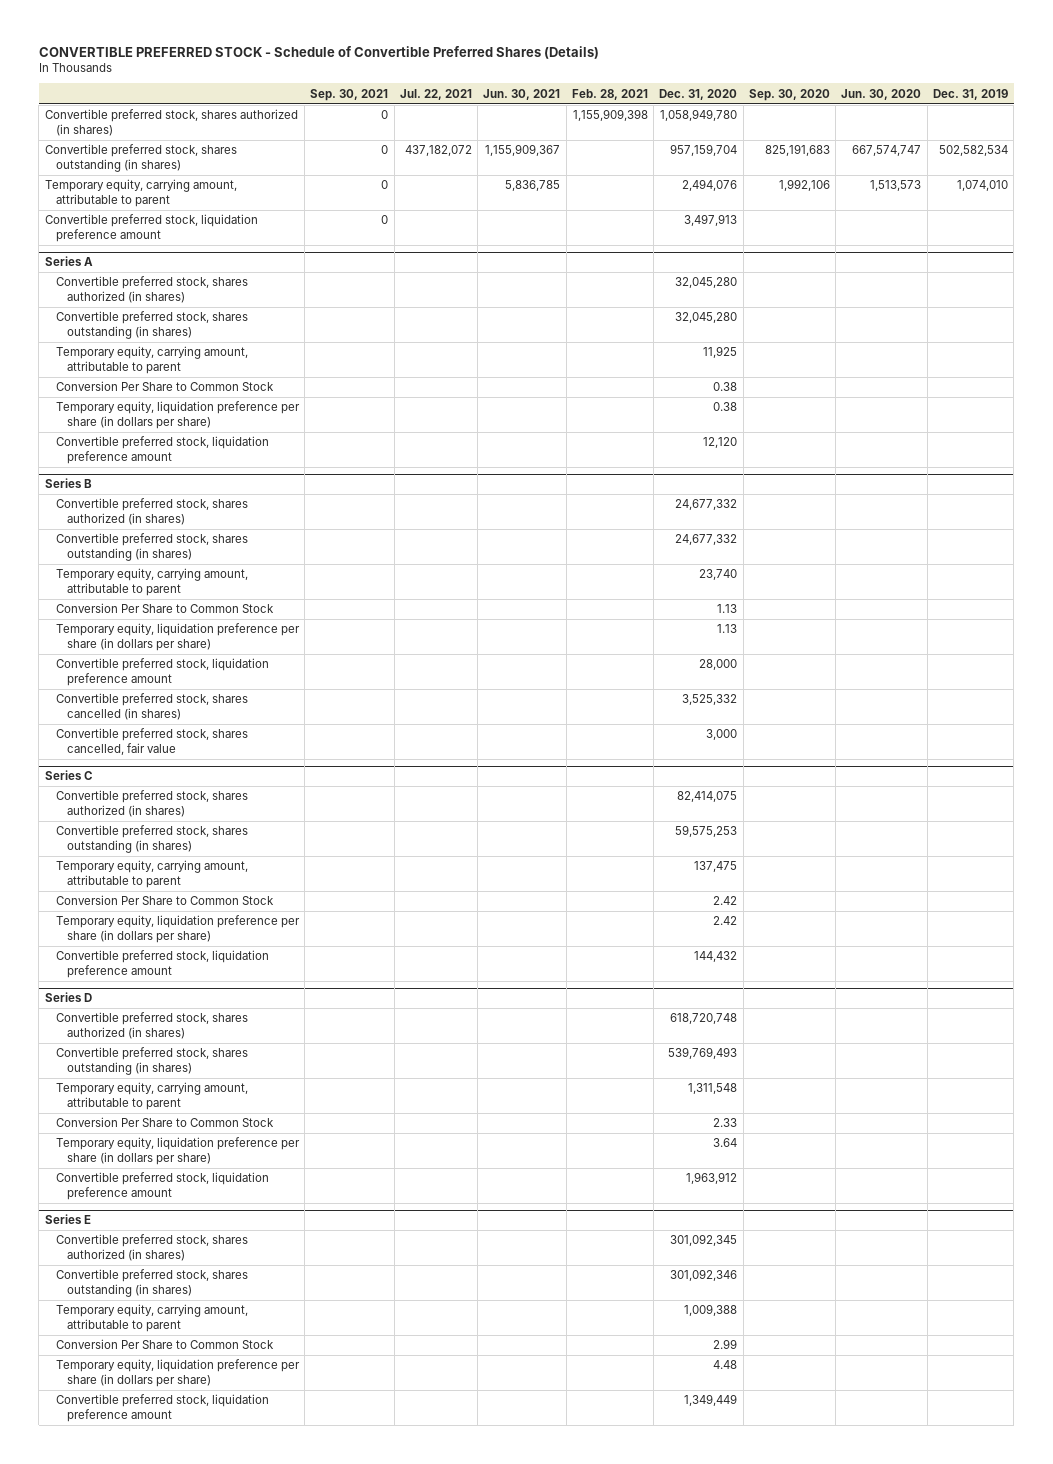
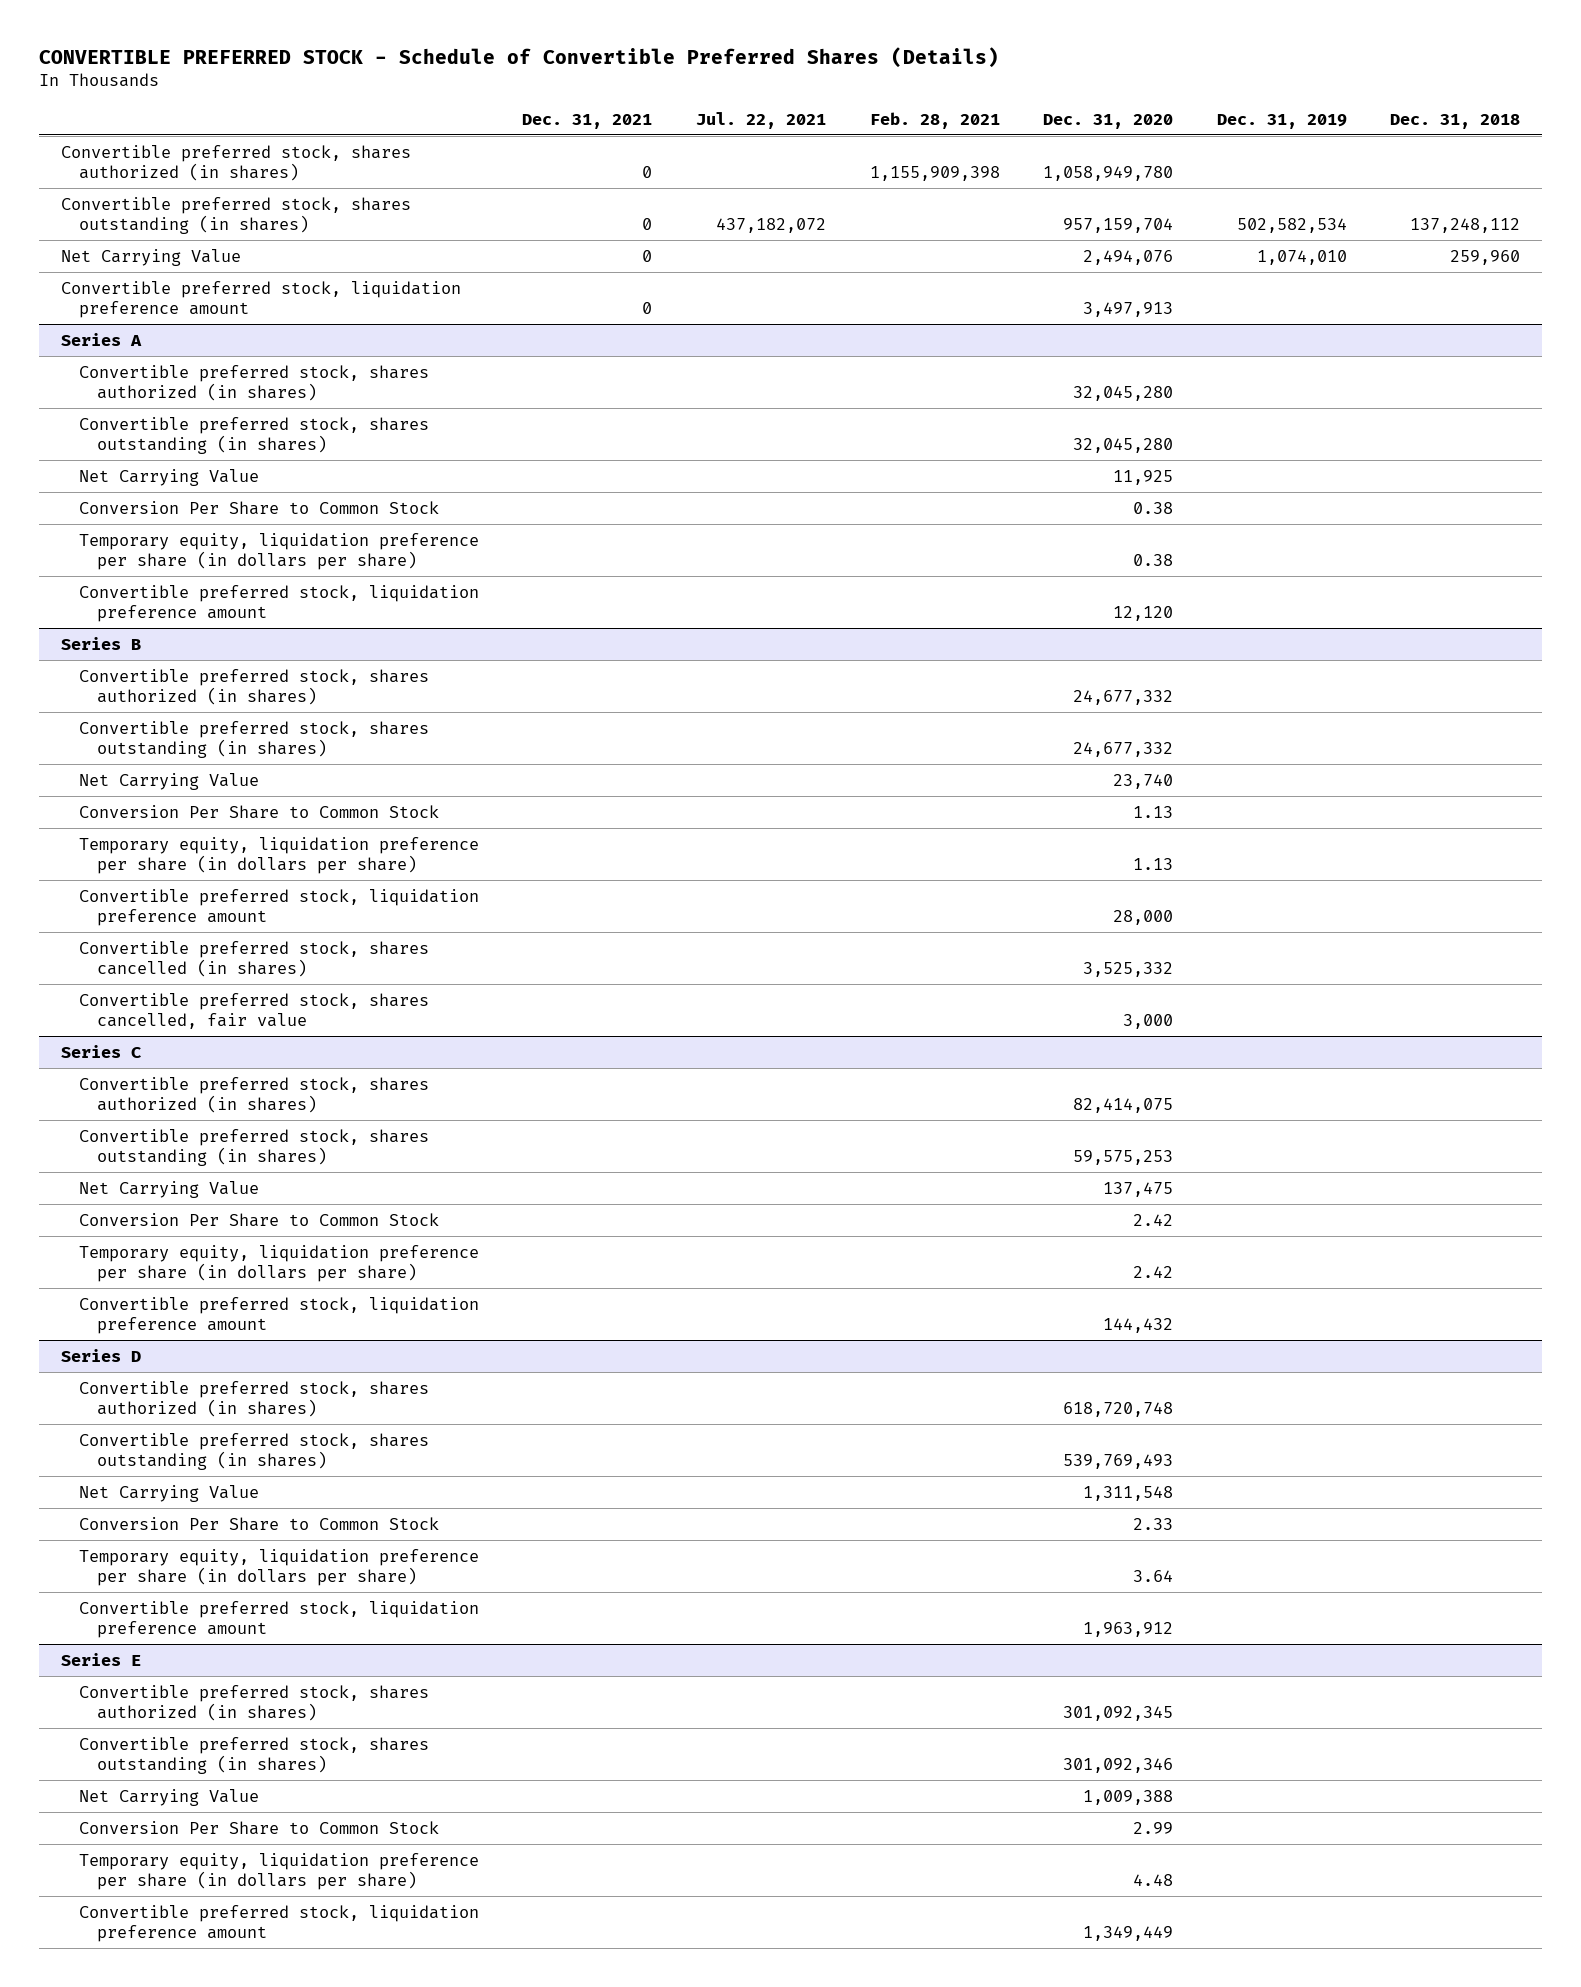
- | Sep. 30, 2021 | Jul. 22, 2021 | Jun. 30, 2021 | Feb. 28, 2021 | Dec. 31, 2020 | Sep. 30, 2020 | Jun. 30, 2020 | Dec. 31, 2019
+ | Dec. 31, 2021 | Jul. 22, 2021 | Feb. 28, 2021 | Dec. 31, 2020 | Dec. 31, 2019 | Dec. 31, 2018
- Temporary equity, carrying amount, attributable to parent | 0 | | 5,836,785 | | 2,494,076 | 1,992,106 | 1,513,573 | 1,074,010
+ Net Carrying Value | 0 | | | 2,494,076 | 1,074,010 | 259,960
@ Series A
- Temporary equity, carrying amount, attributable to parent | | | | | 11,925 | | |
+ Net Carrying Value | | | | 11,925 | |
@ Series B
- Temporary equity, carrying amount, attributable to parent | | | | | 23,740 | | |
+ Net Carrying Value | | | | 23,740 | |
@ Series C
- Temporary equity, carrying amount, attributable to parent | | | | | 137,475 | | |
+ Net Carrying Value | | | | 137,475 | |
@ Series D
- Temporary equity, carrying amount, attributable to parent | | | | | 1,311,548 | | |
+ Net Carrying Value | | | | 1,311,548 | |
@ Series E
- Temporary equity, carrying amount, attributable to parent | | | | | 1,009,388 | | |
+ Net Carrying Value | | | | 1,009,388 | |

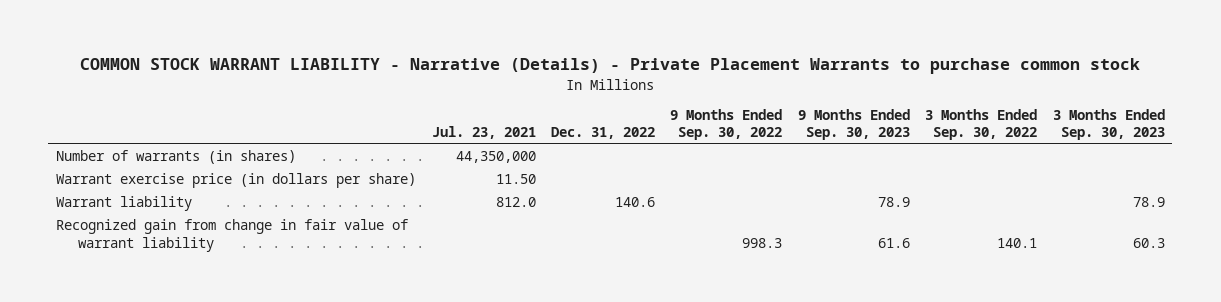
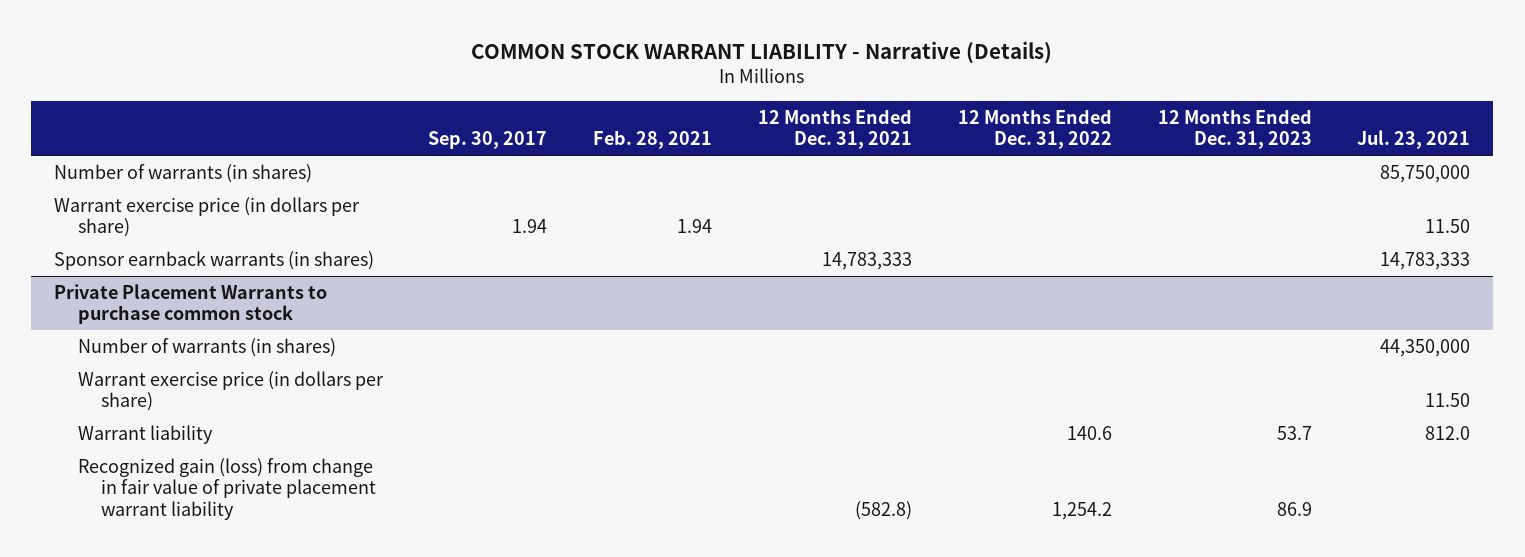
- COMMON STOCK WARRANT LIABILITY - Narrative (Details) - Private Placement Warrants to purchase common stock
+ COMMON STOCK WARRANT LIABILITY - Narrative (Details)
- | Jul. 23, 2021 | Dec. 31, 2022 | 9 Months Ended Sep. 30, 2022 | 9 Months Ended Sep. 30, 2023 | 3 Months Ended Sep. 30, 2022 | 3 Months Ended Sep. 30, 2023
+ | Sep. 30, 2017 | Feb. 28, 2021 | 12 Months Ended Dec. 31, 2021 | 12 Months Ended Dec. 31, 2022 | 12 Months Ended Dec. 31, 2023 | Jul. 23, 2021
+ Number of warrants (in shares) | | | | | | 85,750,000
+ Warrant exercise price (in dollars per share) | 1.94 | 1.94 | | | | 11.50
+ Sponsor earnback warrants (in shares) | | | 14,783,333 | | | 14,783,333
+ Private Placement Warrants to purchase common stock
- Recognized gain from change in fair value of warrant liability | | | 998.3 | 61.6 | 140.1 | 60.3
+ Recognized gain (loss) from change in fair value of private placement warrant liability | | | (582.8) | 1,254.2 | 86.9 |

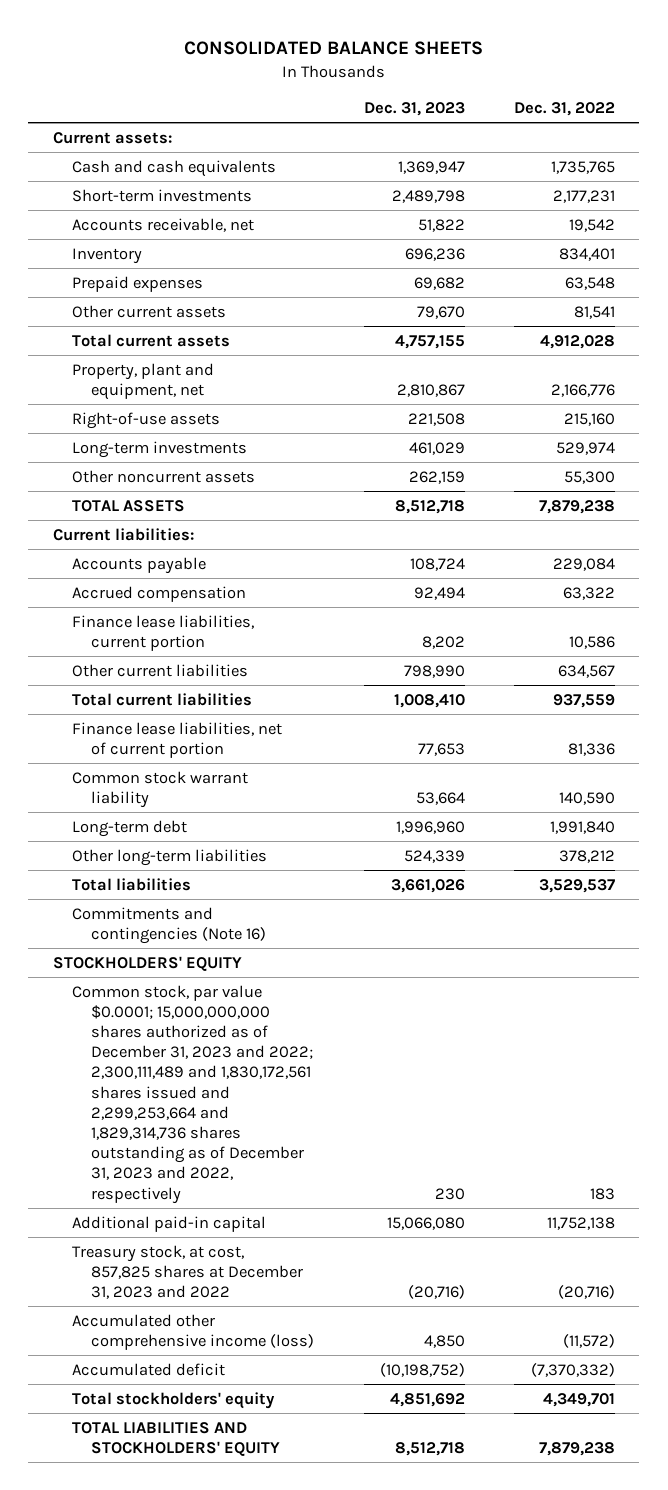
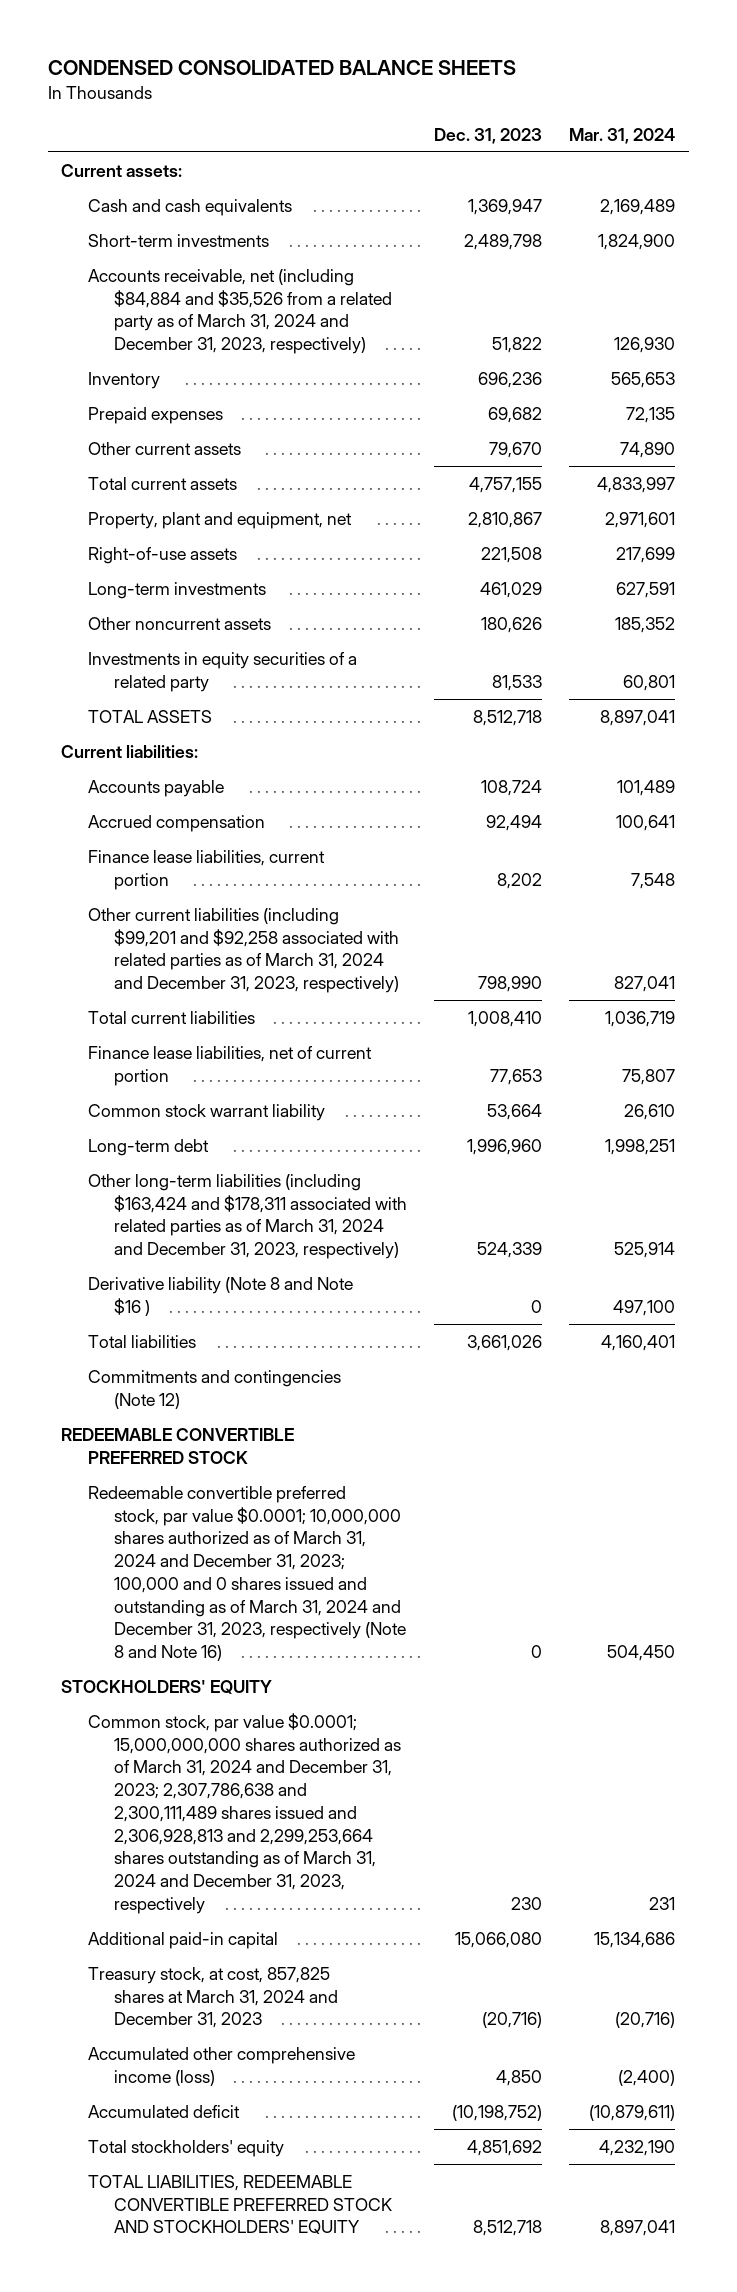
- CONSOLIDATED BALANCE SHEETS
+ CONDENSED CONSOLIDATED BALANCE SHEETS
- | Dec. 31, 2023 | Dec. 31, 2022
+ | Dec. 31, 2023 | Mar. 31, 2024
- Accounts receivable, net | 51,822 | 19,542
+ Accounts receivable, net (including $84,884 and $35,526 from a related party as of March 31, 2024 and December 31, 2023, respectively) | 51,822 | 126,930
- Other noncurrent assets | 262,159 | 55,300
+ Other noncurrent assets | 180,626 | 185,352
+ Investments in equity securities of a related party | 81,533 | 60,801
- Other current liabilities | 798,990 | 634,567
+ Other current liabilities (including $99,201 and $92,258 associated with related parties as of March 31, 2024 and December 31, 2023, respectively) | 798,990 | 827,041
- Other long-term liabilities | 524,339 | 378,212
+ Other long-term liabilities (including $163,424 and $178,311 associated with related parties as of March 31, 2024 and December 31, 2023, respectively) | 524,339 | 525,914
+ Derivative liability (Note 8 and Note $16 ) | 0 | 497,100
- Commitments and contingencies (Note 16)
+ Commitments and contingencies (Note 12)
+ REDEEMABLE CONVERTIBLE PREFERRED STOCK
+ Redeemable convertible preferred stock, par value $0.0001; 10,000,000 shares authorized as of March 31, 2024 and December 31, 2023; 100,000 and 0 shares issued and outstanding as of March 31, 2024 and December 31, 2023, respectively (Note 8 and Note 16) | 0 | 504,450
- Common stock, par value $0.0001; 15,000,000,000 shares authorized as of December 31, 2023 and 2022; 2,300,111,489 and 1,830,172,561 shares issued and 2,299,253,664 and 1,829,314,736 shares outstanding as of December 31, 2023 and 2022, respectively | 230 | 183
+ Common stock, par value $0.0001; 15,000,000,000 shares authorized as of March 31, 2024 and December 31, 2023; 2,307,786,638 and 2,300,111,489 shares issued and 2,306,928,813 and 2,299,253,664 shares outstanding as of March 31, 2024 and December 31, 2023, respectively | 230 | 231
- Treasury stock, at cost, 857,825 shares at December 31, 2023 and 2022 | (20,716) | (20,716)
+ Treasury stock, at cost, 857,825 shares at March 31, 2024 and December 31, 2023 | (20,716) | (20,716)
- TOTAL LIABILITIES AND STOCKHOLDERS' EQUITY | 8,512,718 | 7,879,238
+ TOTAL LIABILITIES, REDEEMABLE CONVERTIBLE PREFERRED STOCK AND STOCKHOLDERS' EQUITY | 8,512,718 | 8,897,041

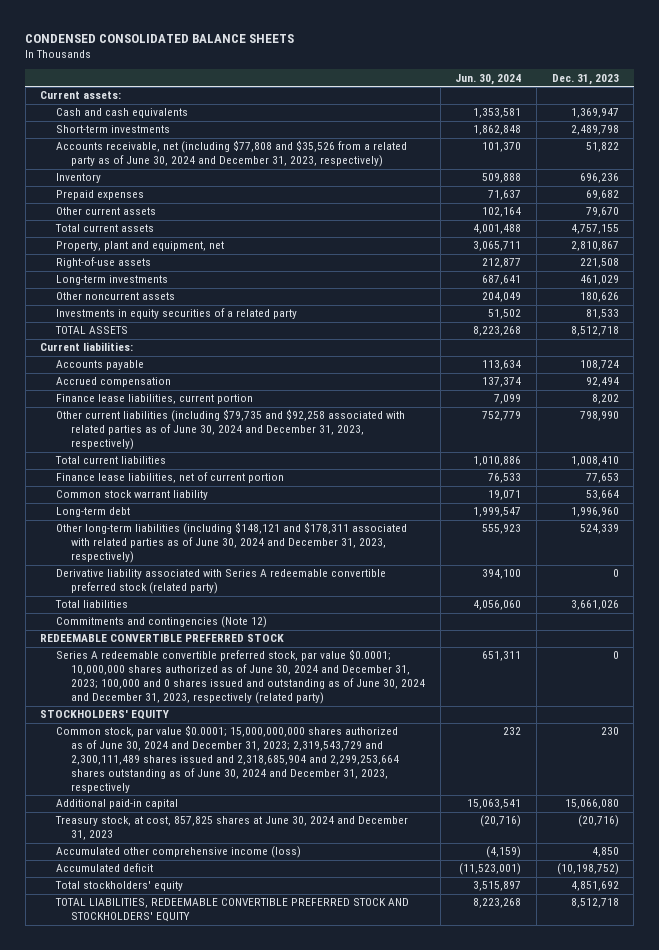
- | Dec. 31, 2023 | Mar. 31, 2024
+ | Jun. 30, 2024 | Dec. 31, 2023
- Accounts receivable, net (including $84,884 and $35,526 from a related party as of March 31, 2024 and December 31, 2023, respectively) | 51,822 | 126,930
+ Accounts receivable, net (including $77,808 and $35,526 from a related party as of June 30, 2024 and December 31, 2023, respectively) | 101,370 | 51,822
- Other current liabilities (including $99,201 and $92,258 associated with related parties as of March 31, 2024 and December 31, 2023, respectively) | 798,990 | 827,041
+ Other current liabilities (including $79,735 and $92,258 associated with related parties as of June 30, 2024 and December 31, 2023, respectively) | 752,779 | 798,990
- Other long-term liabilities (including $163,424 and $178,311 associated with related parties as of March 31, 2024 and December 31, 2023, respectively) | 524,339 | 525,914
- Derivative liability (Note 8 and Note $16 ) | 0 | 497,100
+ Other long-term liabilities (including $148,121 and $178,311 associated with related parties as of June 30, 2024 and December 31, 2023, respectively) | 555,923 | 524,339
+ Derivative liability associated with Series A redeemable convertible preferred stock (related party) | 394,100 | 0
- Redeemable convertible preferred stock, par value $0.0001; 10,000,000 shares authorized as of March 31, 2024 and December 31, 2023; 100,000 and 0 shares issued and outstanding as of March 31, 2024 and December 31, 2023, respectively (Note 8 and Note 16) | 0 | 504,450
+ Series A redeemable convertible preferred stock, par value $0.0001; 10,000,000 shares authorized as of June 30, 2024 and December 31, 2023; 100,000 and 0 shares issued and outstanding as of June 30, 2024 and December 31, 2023, respectively (related party) | 651,311 | 0
- Common stock, par value $0.0001; 15,000,000,000 shares authorized as of March 31, 2024 and December 31, 2023; 2,307,786,638 and 2,300,111,489 shares issued and 2,306,928,813 and 2,299,253,664 shares outstanding as of March 31, 2024 and December 31, 2023, respectively | 230 | 231
+ Common stock, par value $0.0001; 15,000,000,000 shares authorized as of June 30, 2024 and December 31, 2023; 2,319,543,729 and 2,300,111,489 shares issued and 2,318,685,904 and 2,299,253,664 shares outstanding as of June 30, 2024 and December 31, 2023, respectively | 232 | 230
- Treasury stock, at cost, 857,825 shares at March 31, 2024 and December 31, 2023 | (20,716) | (20,716)
+ Treasury stock, at cost, 857,825 shares at June 30, 2024 and December 31, 2023 | (20,716) | (20,716)

